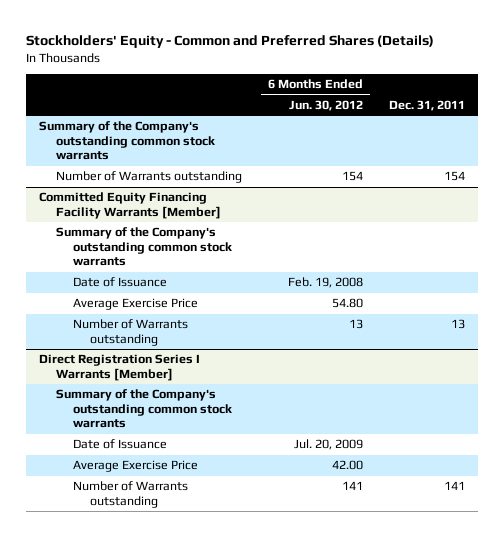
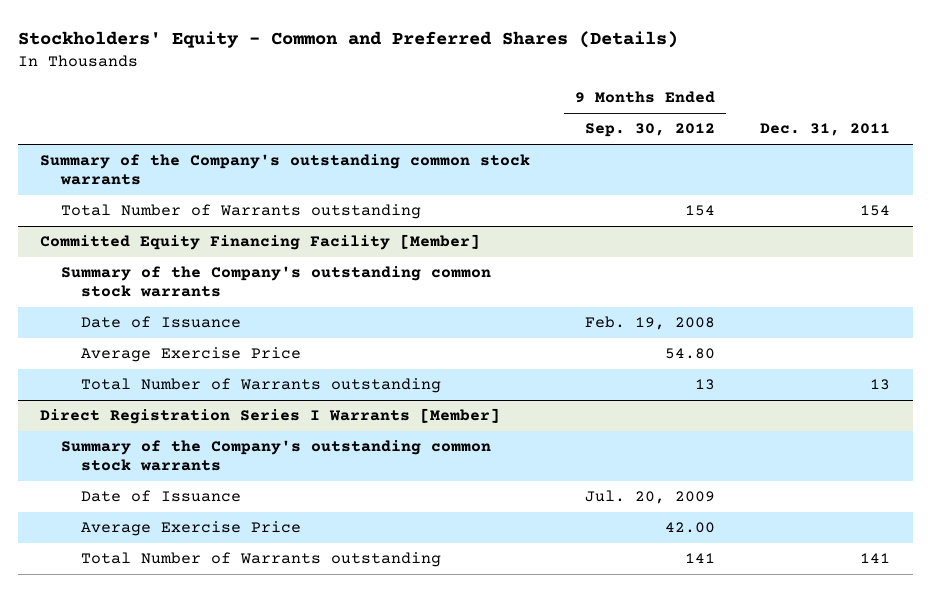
- | 6 Months Ended Jun. 30, 2012 | Dec. 31, 2011
+ | 9 Months Ended Sep. 30, 2012 | Dec. 31, 2011
- Number of Warrants outstanding | 154 | 154
- Committed Equity Financing Facility Warrants [Member]
+ Total Number of Warrants outstanding | 154 | 154
+ Committed Equity Financing Facility [Member]
- Number of Warrants outstanding | 13 | 13
+ Total Number of Warrants outstanding | 13 | 13
@ Direct Registration Series I Warrants [Member]
- Number of Warrants outstanding | 141 | 141
+ Total Number of Warrants outstanding | 141 | 141

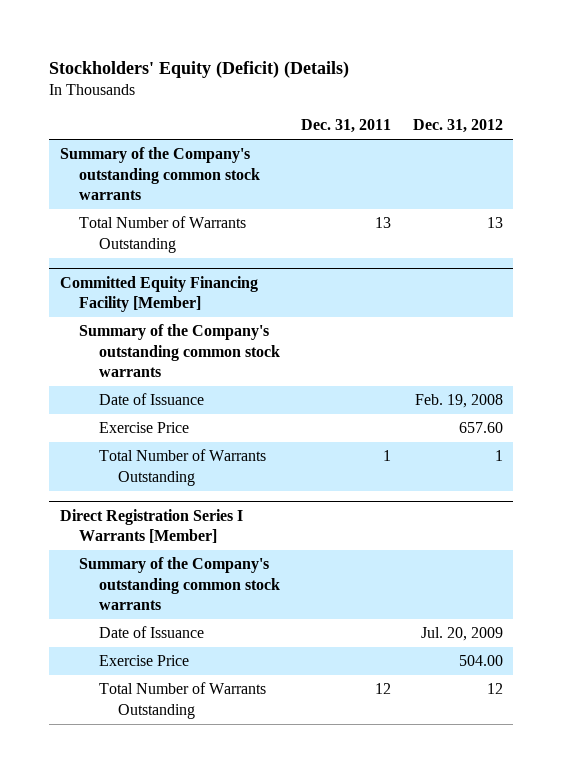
- Stockholders' Equity - Common and Preferred Shares (Details)
+ Stockholders' Equity (Deficit) (Details)
- | 9 Months Ended Sep. 30, 2012 | Dec. 31, 2011
+ | Dec. 31, 2011 | Dec. 31, 2012
- Total Number of Warrants outstanding | 154 | 154
+ Total Number of Warrants Outstanding | 13 | 13
@ Committed Equity Financing Facility [Member]
- Average Exercise Price | 54.80 |
- Total Number of Warrants outstanding | 13 | 13
+ Exercise Price | | 657.60
+ Total Number of Warrants Outstanding | 1 | 1
@ Direct Registration Series I Warrants [Member]
- Average Exercise Price | 42.00 |
- Total Number of Warrants outstanding | 141 | 141
+ Exercise Price | | 504.00
+ Total Number of Warrants Outstanding | 12 | 12

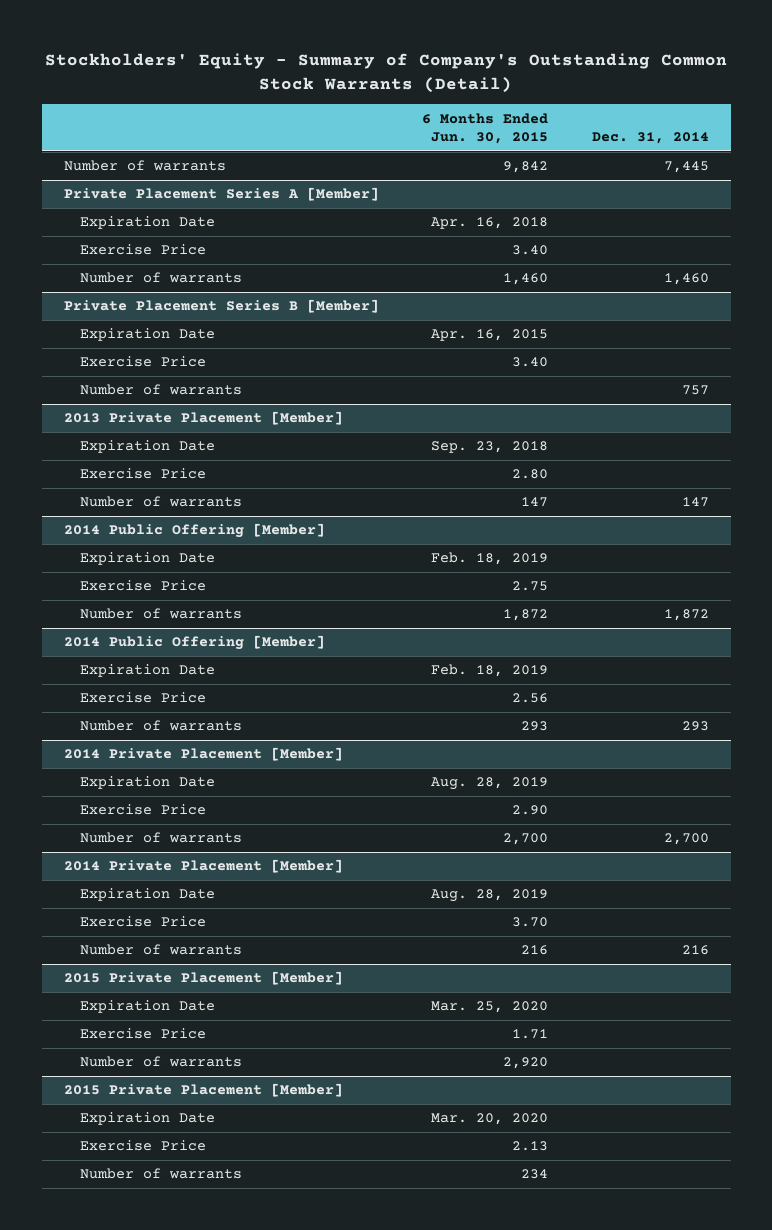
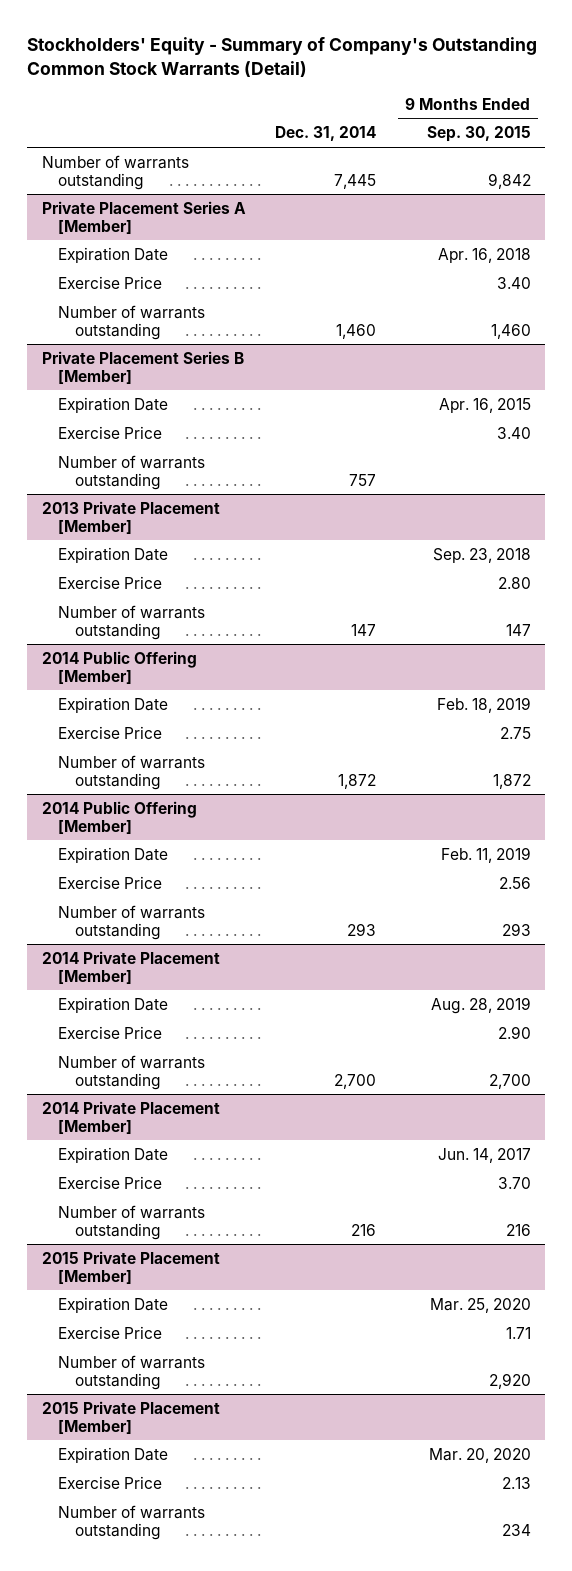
- | 6 Months Ended Jun. 30, 2015 | Dec. 31, 2014
+ | Dec. 31, 2014 | 9 Months Ended Sep. 30, 2015
- Number of warrants | 9,842 | 7,445
+ Number of warrants outstanding | 7,445 | 9,842
@ Private Placement Series A [Member]
- Number of warrants | 1,460 | 1,460
+ Number of warrants outstanding | 1,460 | 1,460
@ Private Placement Series B [Member]
- Number of warrants | | 757
+ Number of warrants outstanding | 757 |
@ 2013 Private Placement [Member]
- Number of warrants | 147 | 147
+ Number of warrants outstanding | 147 | 147
@ 2014 Public Offering [Member]
- Number of warrants | 1,872 | 1,872
+ Number of warrants outstanding | 1,872 | 1,872
- Number of warrants | 293 | 293
+ Number of warrants outstanding | 293 | 293
@ 2014 Private Placement [Member]
- Number of warrants | 2,700 | 2,700
+ Number of warrants outstanding | 2,700 | 2,700
- Number of warrants | 216 | 216
+ Number of warrants outstanding | 216 | 216
@ 2015 Private Placement [Member]
- Number of warrants | 2,920 |
+ Number of warrants outstanding | | 2,920
- Number of warrants | 234 |
+ Number of warrants outstanding | | 234

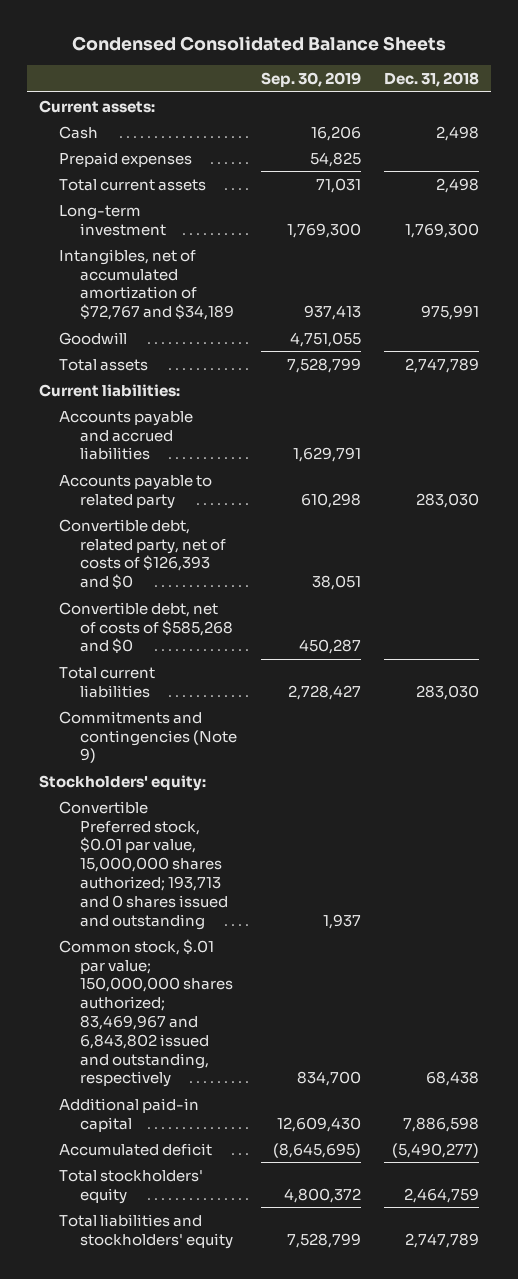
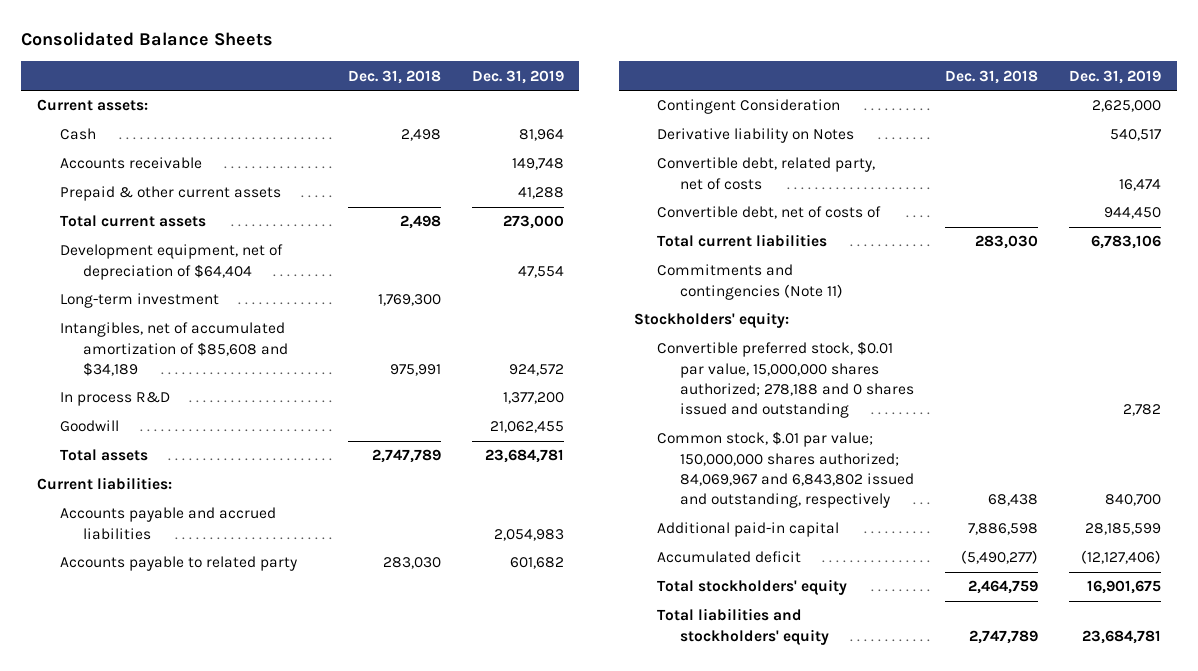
- Condensed Consolidated Balance Sheets
+ Consolidated Balance Sheets
- | Sep. 30, 2019 | Dec. 31, 2018
+ | Dec. 31, 2018 | Dec. 31, 2019
- Prepaid expenses | 54,825 |
+ Accounts receivable | | 149,748
+ Prepaid & other current assets | | 41,288
+ Development equipment, net of depreciation of $64,404 | | 47,554
- Intangibles, net of accumulated amortization of $72,767 and $34,189 | 937,413 | 975,991
+ Intangibles, net of accumulated amortization of $85,608 and $34,189 | 975,991 | 924,572
+ In process R&D | | 1,377,200
- Convertible debt, related party, net of costs of $126,393 and $0 | 38,051 |
- Convertible debt, net of costs of $585,268 and $0 | 450,287 |
+ Contingent Consideration | | 2,625,000
+ Derivative liability on Notes | | 540,517
+ Convertible debt, related party, net of costs | | 16,474
+ Convertible debt, net of costs of | | 944,450
- Commitments and contingencies (Note 9)
+ Commitments and contingencies (Note 11)
- Convertible Preferred stock, $0.01 par value, 15,000,000 shares authorized; 193,713 and 0 shares issued and outstanding | 1,937 |
- Common stock, $.01 par value; 150,000,000 shares authorized; 83,469,967 and 6,843,802 issued and outstanding, respectively | 834,700 | 68,438
+ Convertible preferred stock, $0.01 par value, 15,000,000 shares authorized; 278,188 and 0 shares issued and outstanding | | 2,782
+ Common stock, $.01 par value; 150,000,000 shares authorized; 84,069,967 and 6,843,802 issued and outstanding, respectively | 68,438 | 840,700

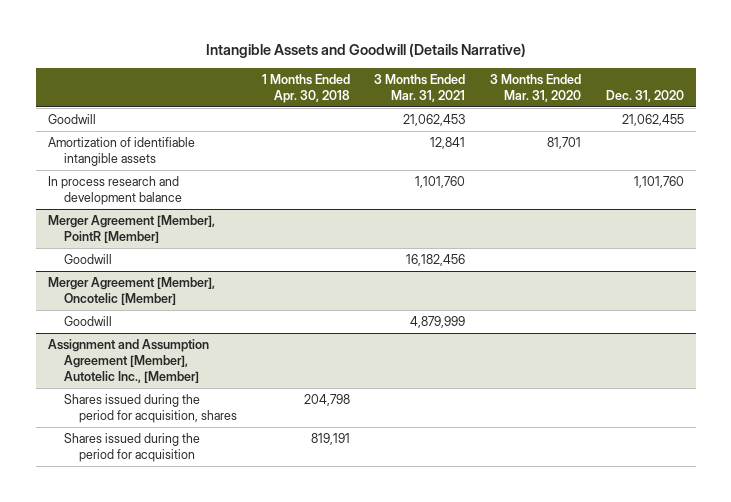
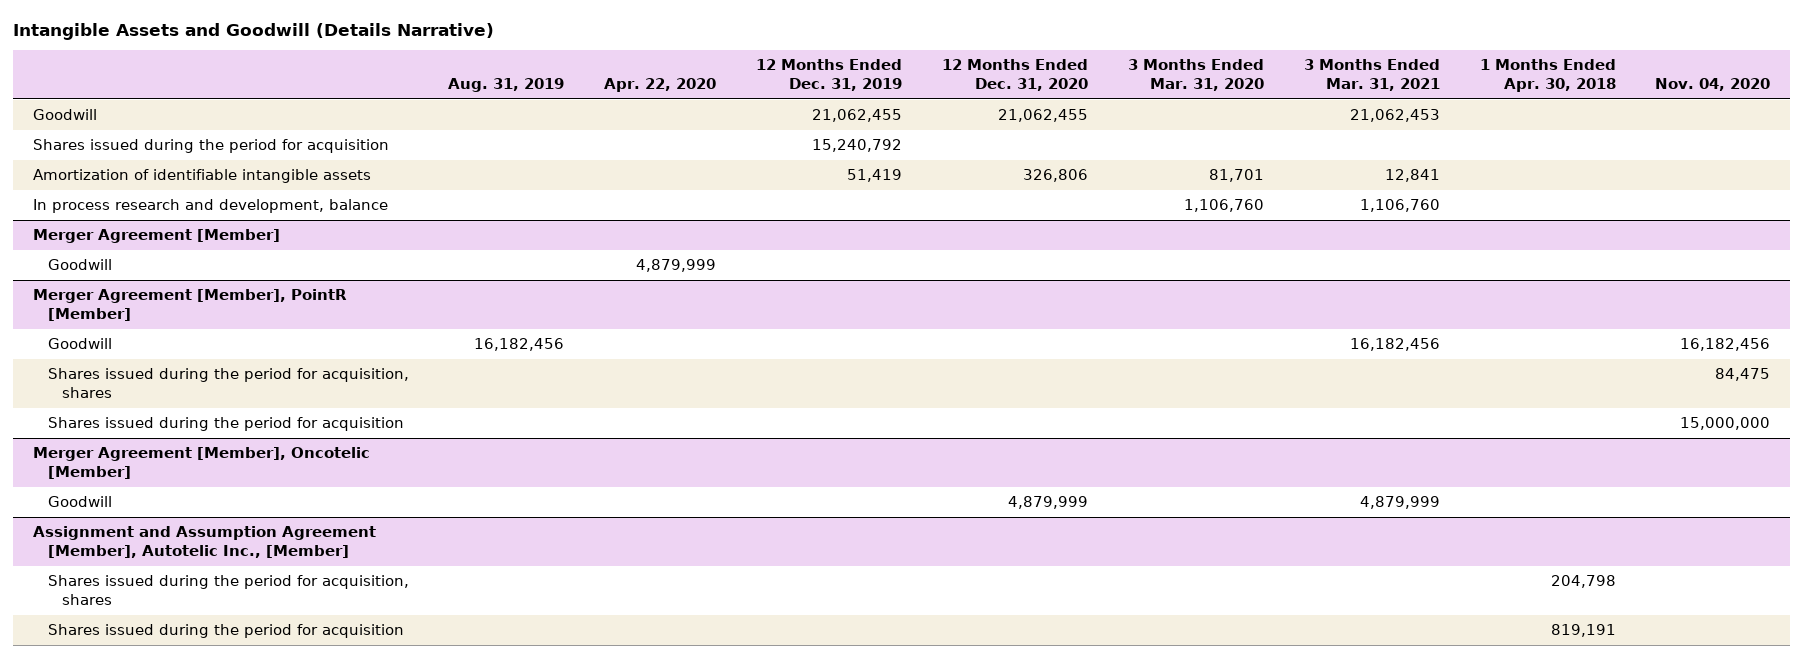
- | 1 Months Ended Apr. 30, 2018 | 3 Months Ended Mar. 31, 2021 | 3 Months Ended Mar. 31, 2020 | Dec. 31, 2020
+ | Aug. 31, 2019 | Apr. 22, 2020 | 12 Months Ended Dec. 31, 2019 | 12 Months Ended Dec. 31, 2020 | 3 Months Ended Mar. 31, 2020 | 3 Months Ended Mar. 31, 2021 | 1 Months Ended Apr. 30, 2018 | Nov. 04, 2020
+ Shares issued during the period for acquisition | | | 15,240,792 | | | | |
- In process research and development balance | | 1,101,760 | | 1,101,760
+ In process research and development, balance | | | | | 1,106,760 | 1,106,760 | |
+ Merger Agreement [Member]
+ Goodwill | | 4,879,999 | | | | | |
@ Merger Agreement [Member], PointR [Member]
+ Shares issued during the period for acquisition, shares | | | | | | | | 84,475
+ Shares issued during the period for acquisition | | | | | | | | 15,000,000

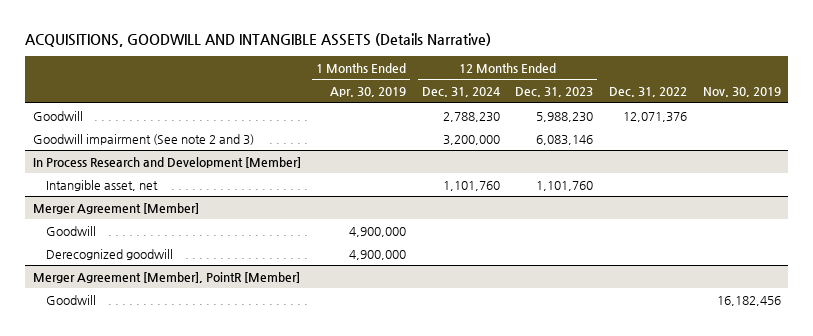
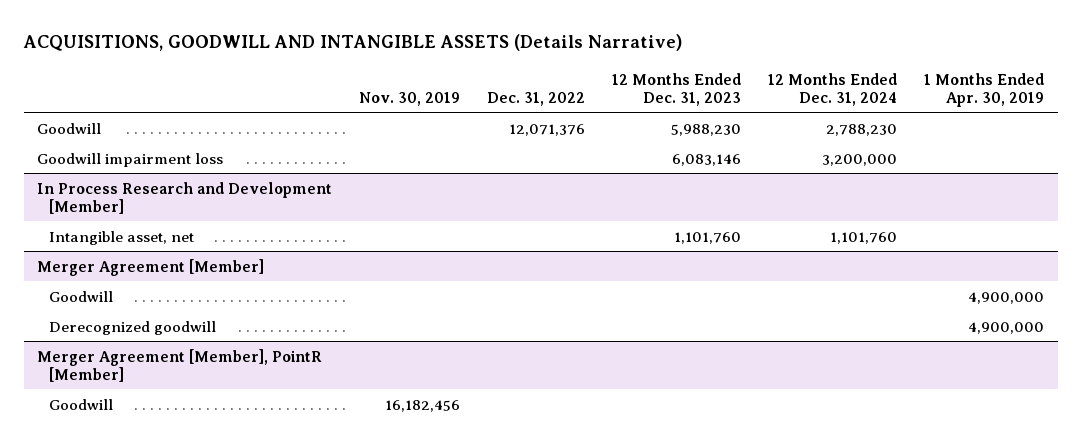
- | 1 Months Ended Apr. 30, 2019 | 12 Months Ended Dec. 31, 2024 | 12 Months Ended Dec. 31, 2023 | Dec. 31, 2022 | Nov. 30, 2019
+ | Nov. 30, 2019 | Dec. 31, 2022 | 12 Months Ended Dec. 31, 2023 | 12 Months Ended Dec. 31, 2024 | 1 Months Ended Apr. 30, 2019
- Goodwill impairment (See note 2 and 3) | | 3,200,000 | 6,083,146 | |
+ Goodwill impairment loss | | | 6,083,146 | 3,200,000 |

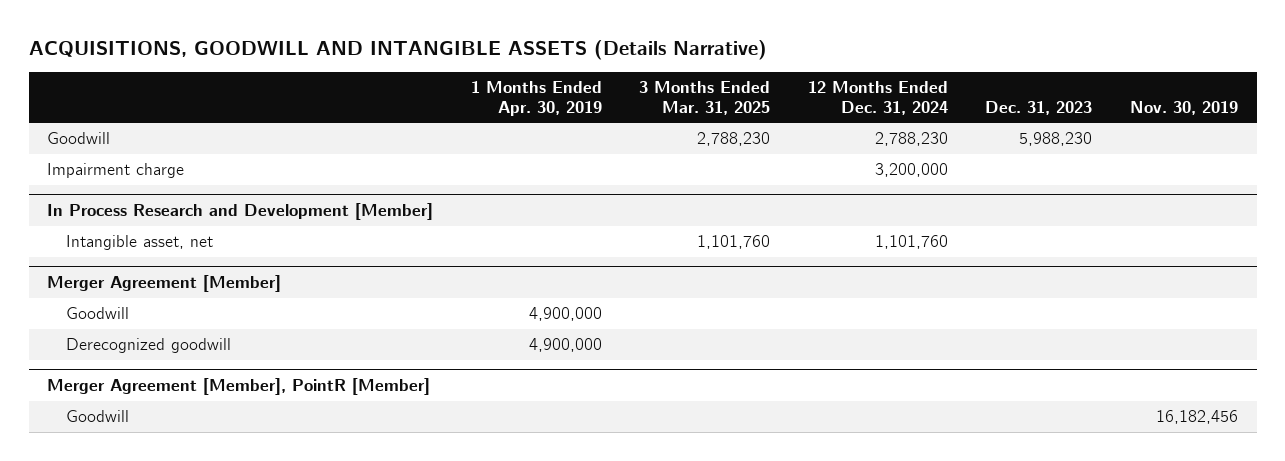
- | Nov. 30, 2019 | Dec. 31, 2022 | 12 Months Ended Dec. 31, 2023 | 12 Months Ended Dec. 31, 2024 | 1 Months Ended Apr. 30, 2019
+ | 1 Months Ended Apr. 30, 2019 | 3 Months Ended Mar. 31, 2025 | 12 Months Ended Dec. 31, 2024 | Dec. 31, 2023 | Nov. 30, 2019
- Goodwill impairment loss | | | 6,083,146 | 3,200,000 |
+ Impairment charge | | | 3,200,000 | |

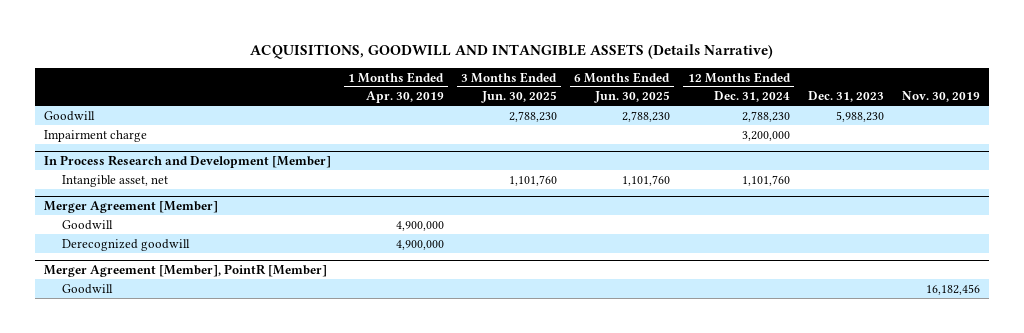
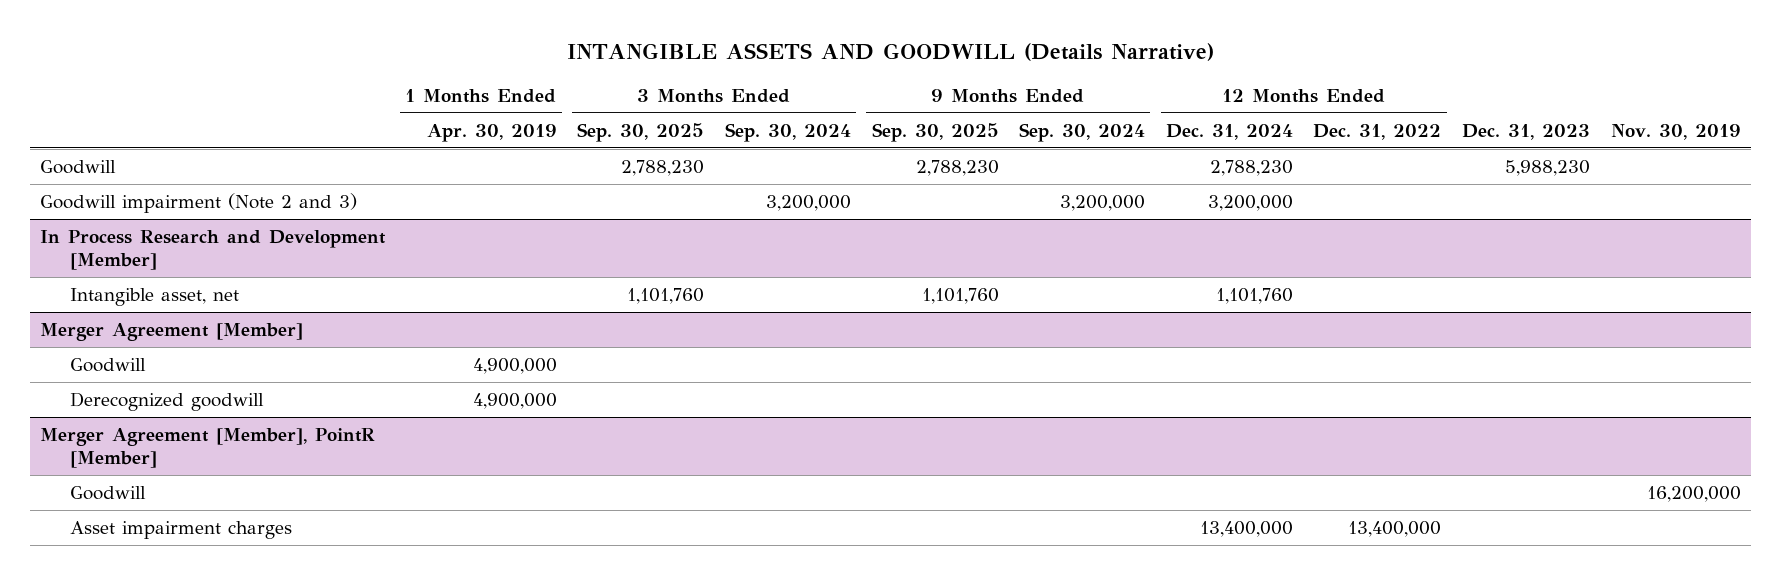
- ACQUISITIONS, GOODWILL AND INTANGIBLE ASSETS (Details Narrative)
+ INTANGIBLE ASSETS AND GOODWILL (Details Narrative)
- | 1 Months Ended Apr. 30, 2019 | 3 Months Ended Jun. 30, 2025 | 6 Months Ended Jun. 30, 2025 | 12 Months Ended Dec. 31, 2024 | Dec. 31, 2023 | Nov. 30, 2019
+ | 1 Months Ended Apr. 30, 2019 | 3 Months Ended Sep. 30, 2025 | 3 Months Ended Sep. 30, 2024 | 9 Months Ended Sep. 30, 2025 | 9 Months Ended Sep. 30, 2024 | 12 Months Ended Dec. 31, 2024 | 12 Months Ended Dec. 31, 2022 | Dec. 31, 2023 | Nov. 30, 2019
- Impairment charge | | | | 3,200,000 | |
+ Goodwill impairment (Note 2 and 3) | | | 3,200,000 | | 3,200,000 | 3,200,000 | | |
@ Merger Agreement [Member], PointR [Member]
- Goodwill | | | | | | 16,182,456
+ Goodwill | | | | | | | | | 16,200,000
+ Asset impairment charges | | | | | | 13,400,000 | 13,400,000 | |

